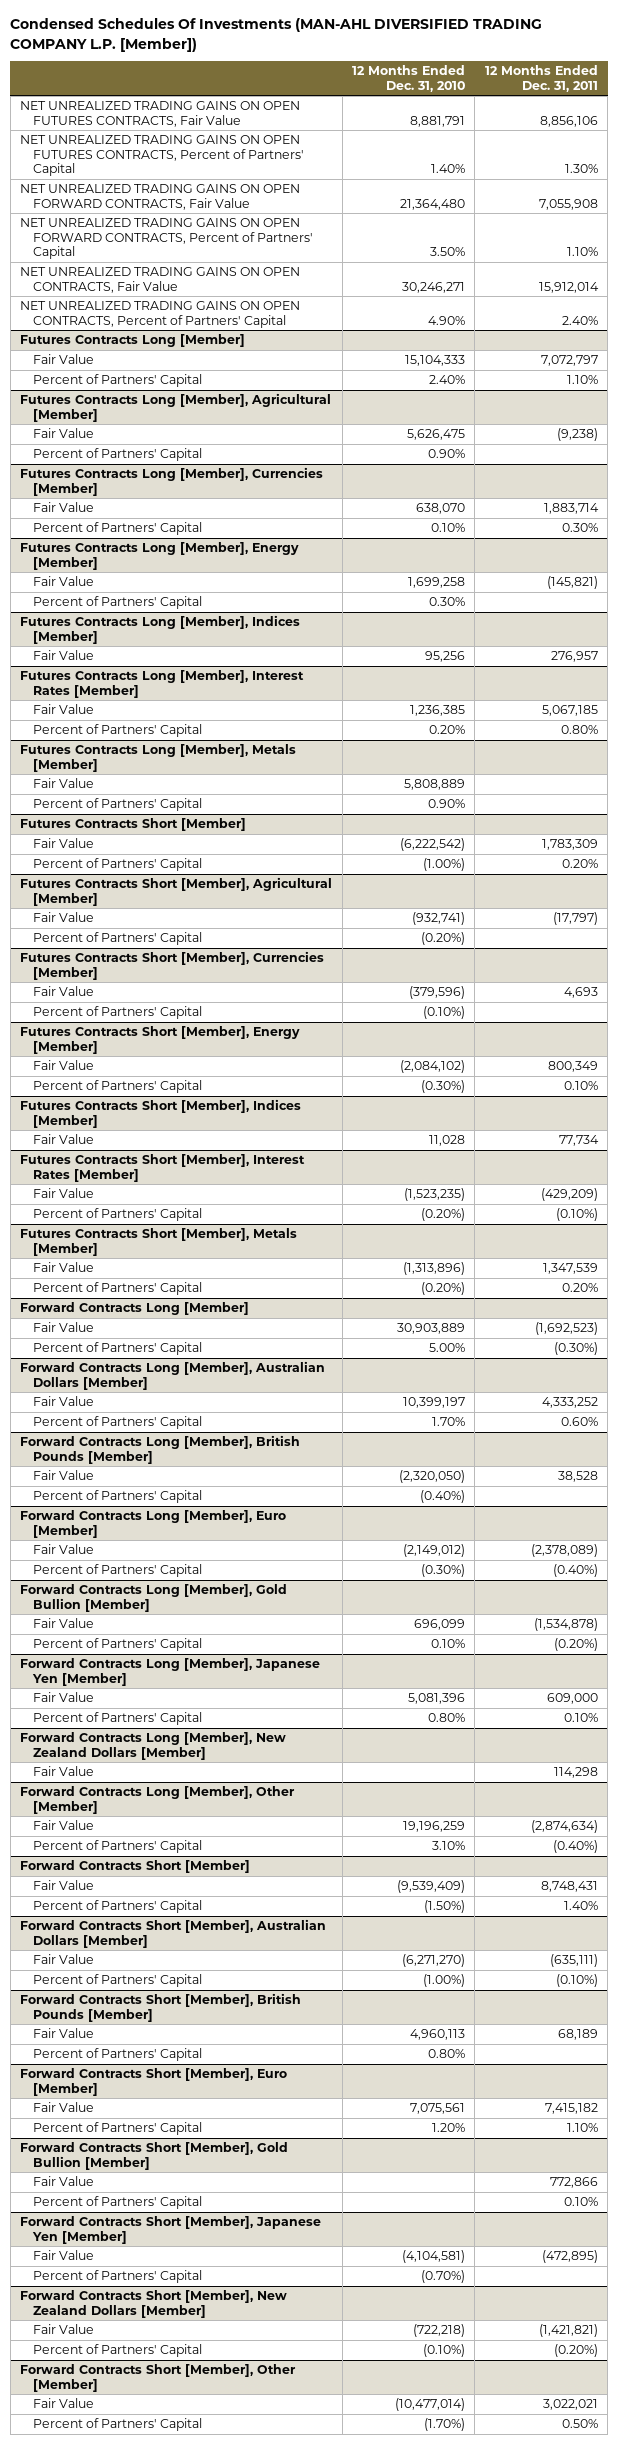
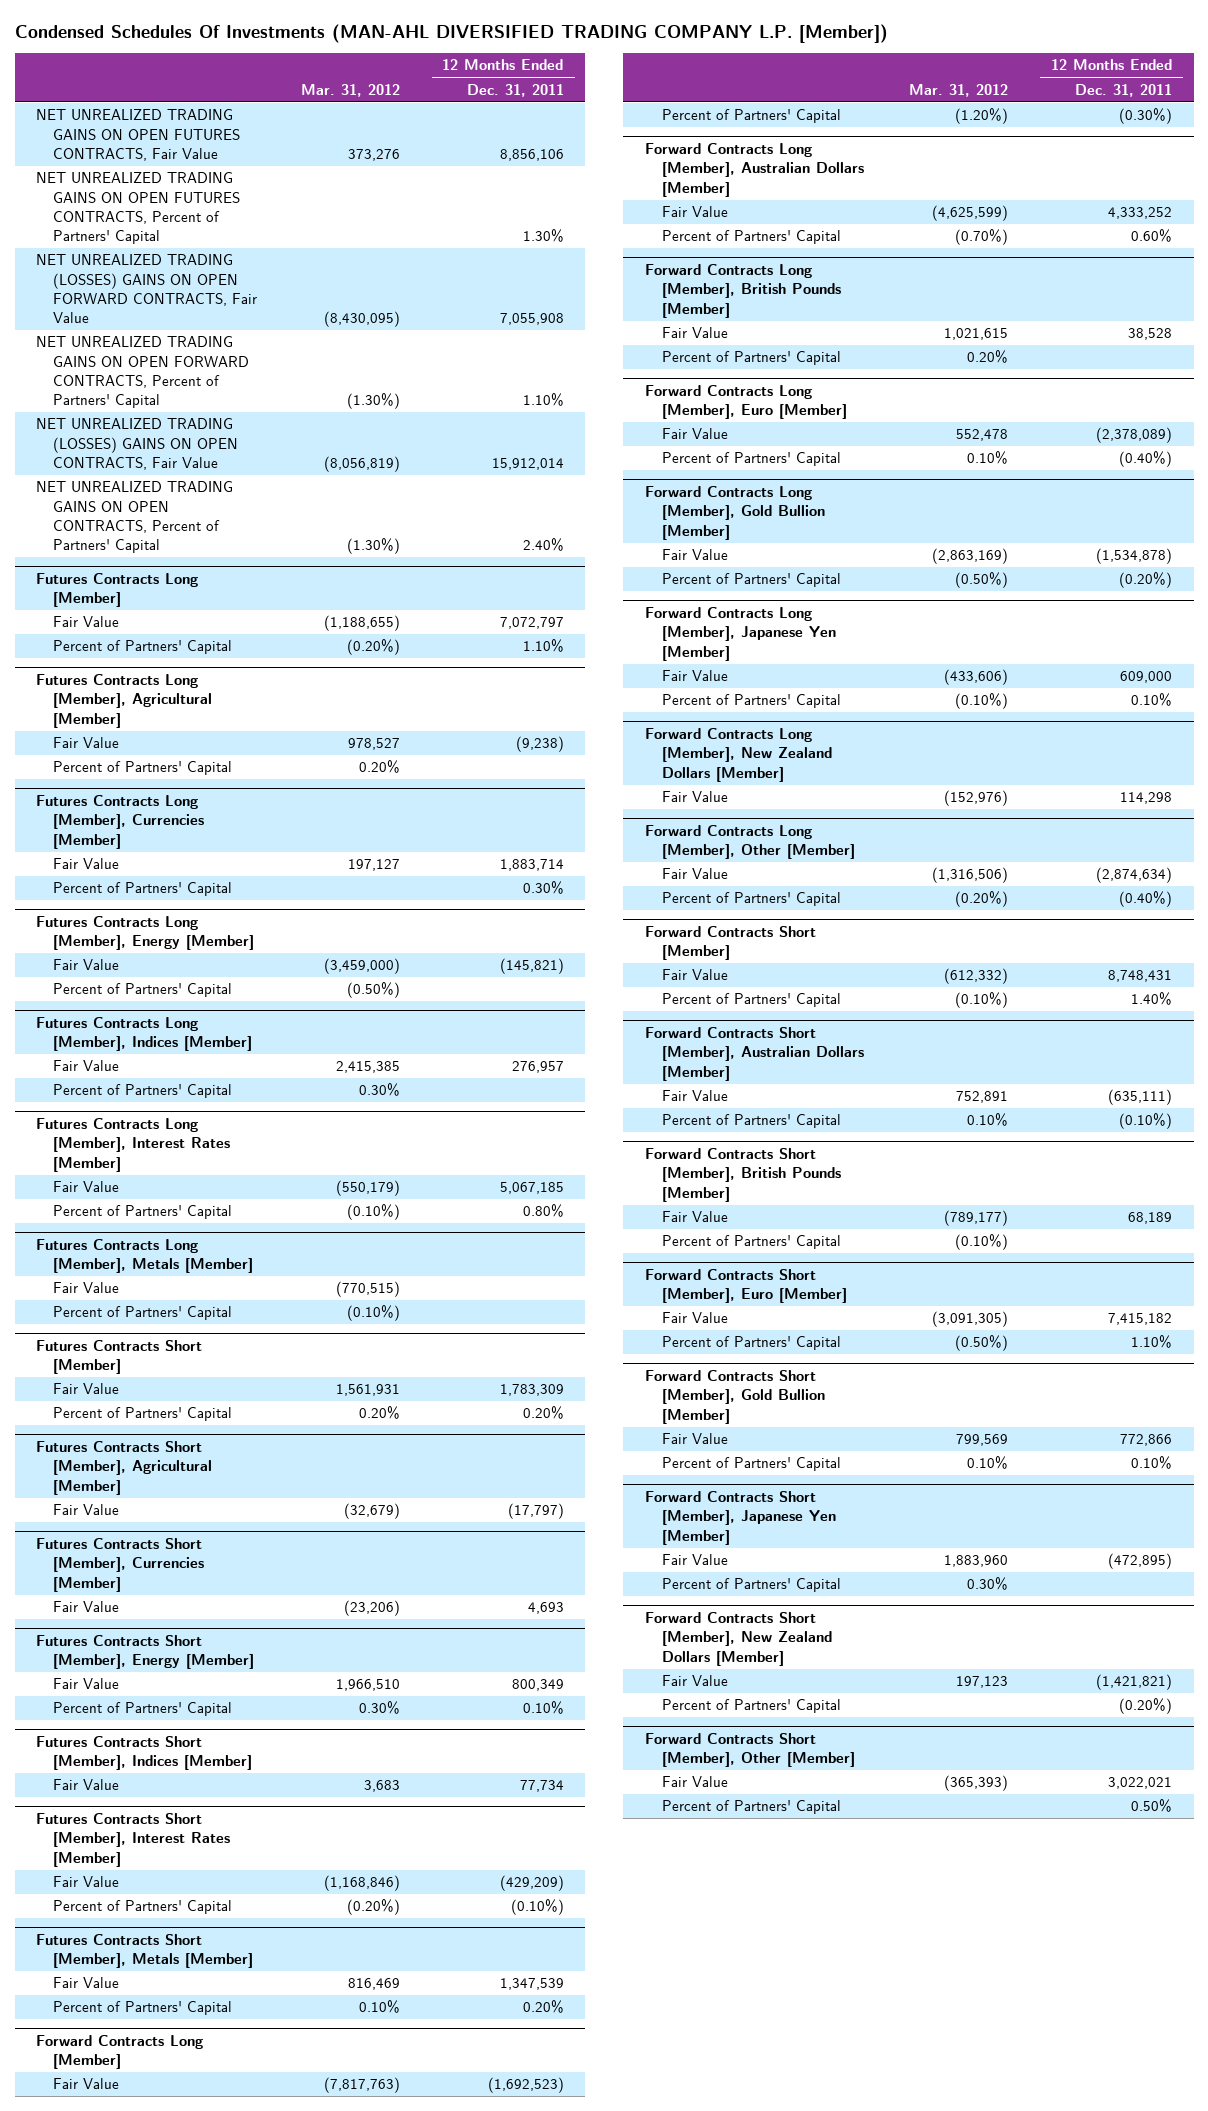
- | 12 Months Ended Dec. 31, 2010 | 12 Months Ended Dec. 31, 2011
+ | Mar. 31, 2012 | 12 Months Ended Dec. 31, 2011
- NET UNREALIZED TRADING GAINS ON OPEN FORWARD CONTRACTS, Fair Value | 21,364,480 | 7,055,908
+ NET UNREALIZED TRADING (LOSSES) GAINS ON OPEN FORWARD CONTRACTS, Fair Value | (8,430,095) | 7,055,908
- NET UNREALIZED TRADING GAINS ON OPEN CONTRACTS, Fair Value | 30,246,271 | 15,912,014
+ NET UNREALIZED TRADING (LOSSES) GAINS ON OPEN CONTRACTS, Fair Value | (8,056,819) | 15,912,014
@ Futures Contracts Long [Member], Indices [Member]
+ Percent of Partners' Capital | 0.30% |
@ Futures Contracts Short [Member], Agricultural [Member]
- Percent of Partners' Capital | (0.20%) |
@ Futures Contracts Short [Member], Currencies [Member]
- Percent of Partners' Capital | (0.10%) |

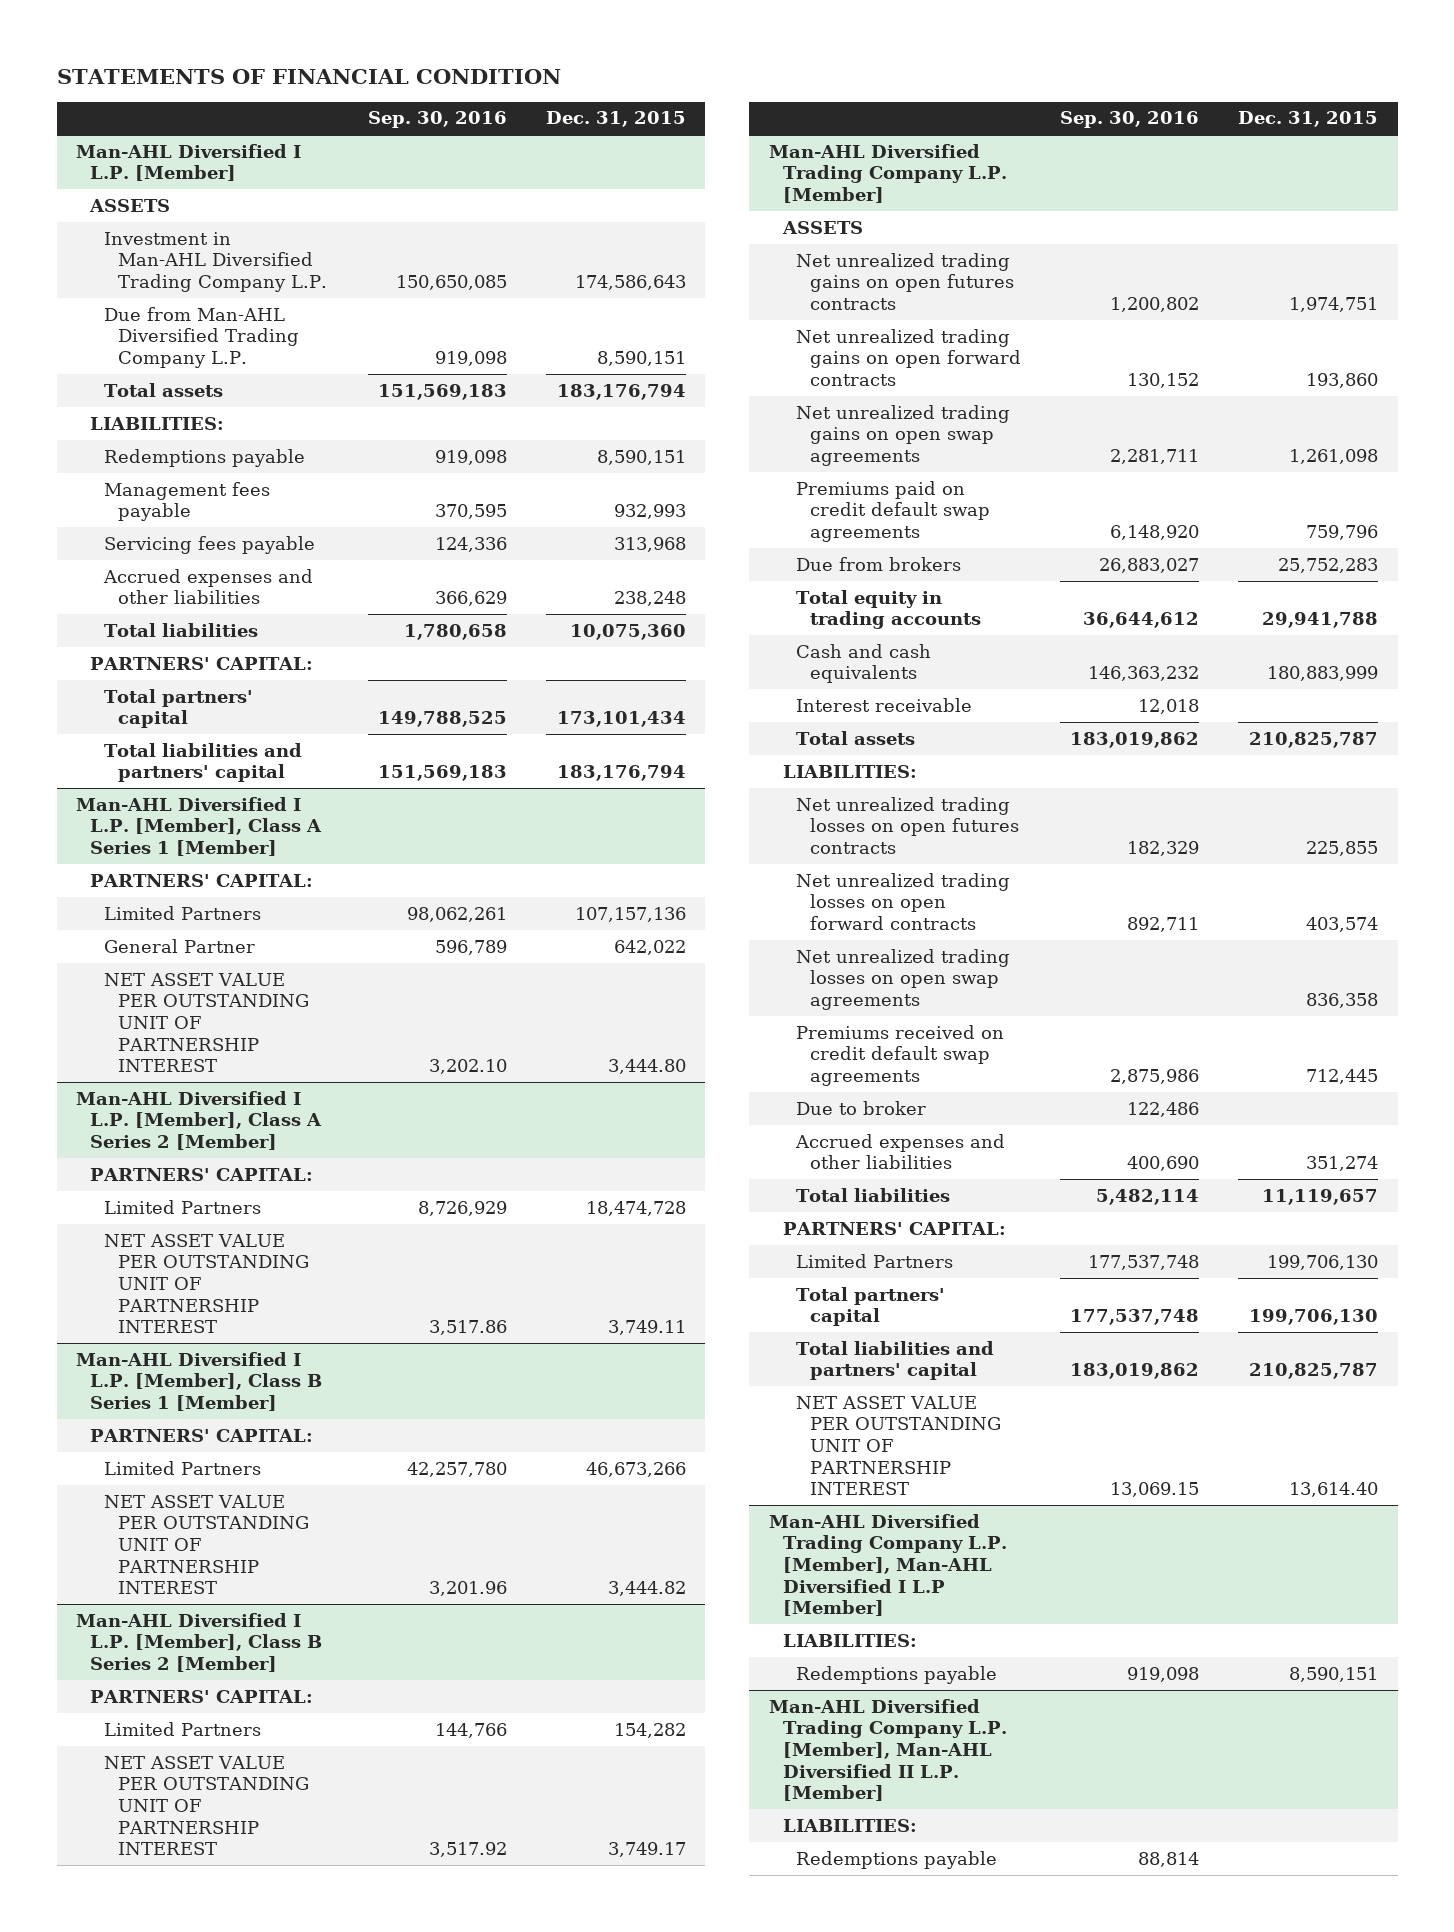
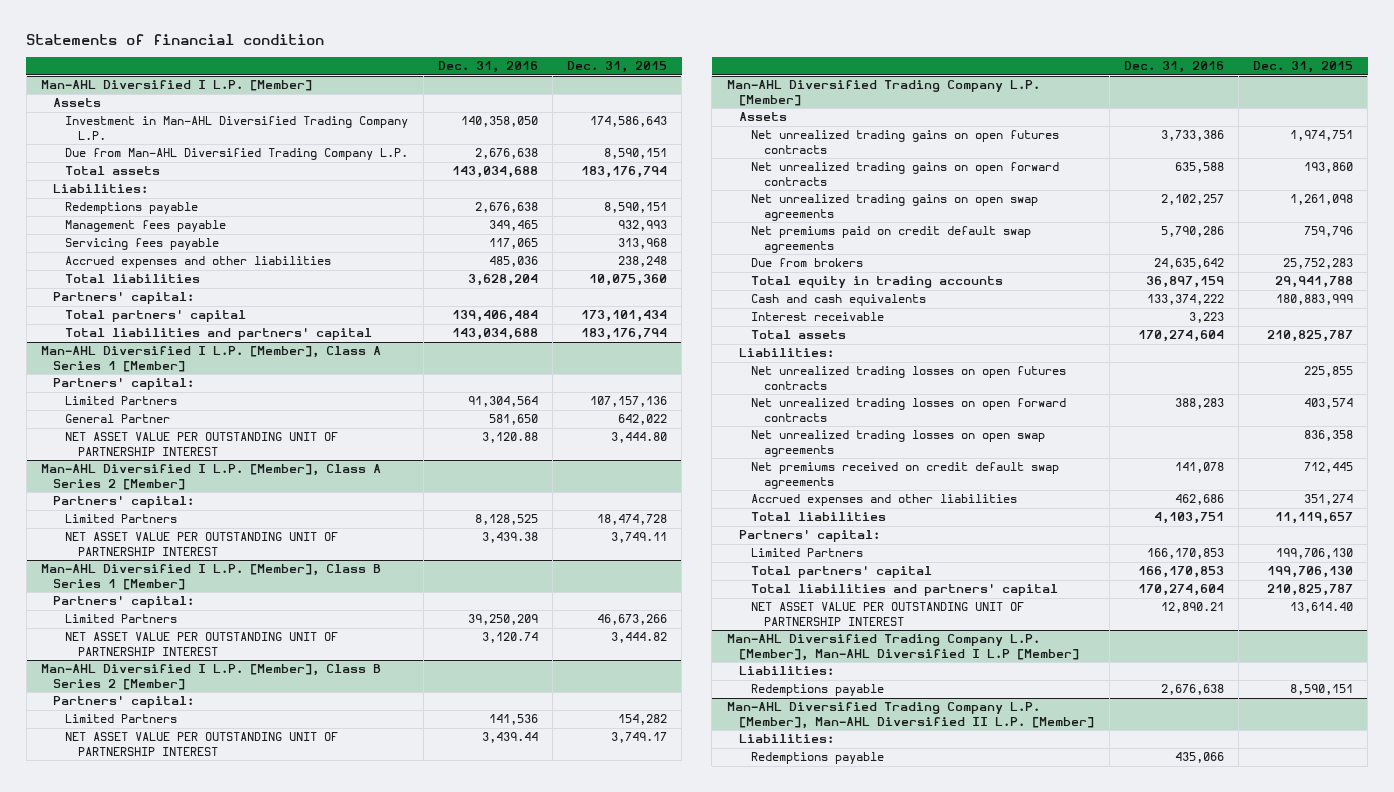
- STATEMENTS OF FINANCIAL CONDITION
+ Statements of financial condition
- | Sep. 30, 2016 | Dec. 31, 2015
+ | Dec. 31, 2016 | Dec. 31, 2015
@ Man-AHL Diversified I L.P. [Member]
- ASSETS
+ Assets
- LIABILITIES:
+ Liabilities:
- PARTNERS' CAPITAL:
+ Partners' capital:
@ Man-AHL Diversified I L.P. [Member], Class A Series 1 [Member]
- PARTNERS' CAPITAL:
+ Partners' capital:
@ Man-AHL Diversified I L.P. [Member], Class A Series 2 [Member]
- PARTNERS' CAPITAL:
+ Partners' capital:
@ Man-AHL Diversified I L.P. [Member], Class B Series 1 [Member]
- PARTNERS' CAPITAL:
+ Partners' capital:
@ Man-AHL Diversified I L.P. [Member], Class B Series 2 [Member]
- PARTNERS' CAPITAL:
+ Partners' capital:
@ Man-AHL Diversified Trading Company L.P. [Member]
- ASSETS
+ Assets
- Premiums paid on credit default swap agreements | 6,148,920 | 759,796
+ Net premiums paid on credit default swap agreements | 5,790,286 | 759,796
- LIABILITIES:
+ Liabilities:
- Premiums received on credit default swap agreements | 2,875,986 | 712,445
- Due to broker | 122,486 |
+ Net premiums received on credit default swap agreements | 141,078 | 712,445
- PARTNERS' CAPITAL:
+ Partners' capital:
@ Man-AHL Diversified Trading Company L.P. [Member], Man-AHL Diversified I L.P [Member]
- LIABILITIES:
+ Liabilities:
@ Man-AHL Diversified Trading Company L.P. [Member], Man-AHL Diversified II L.P. [Member]
- LIABILITIES:
+ Liabilities:

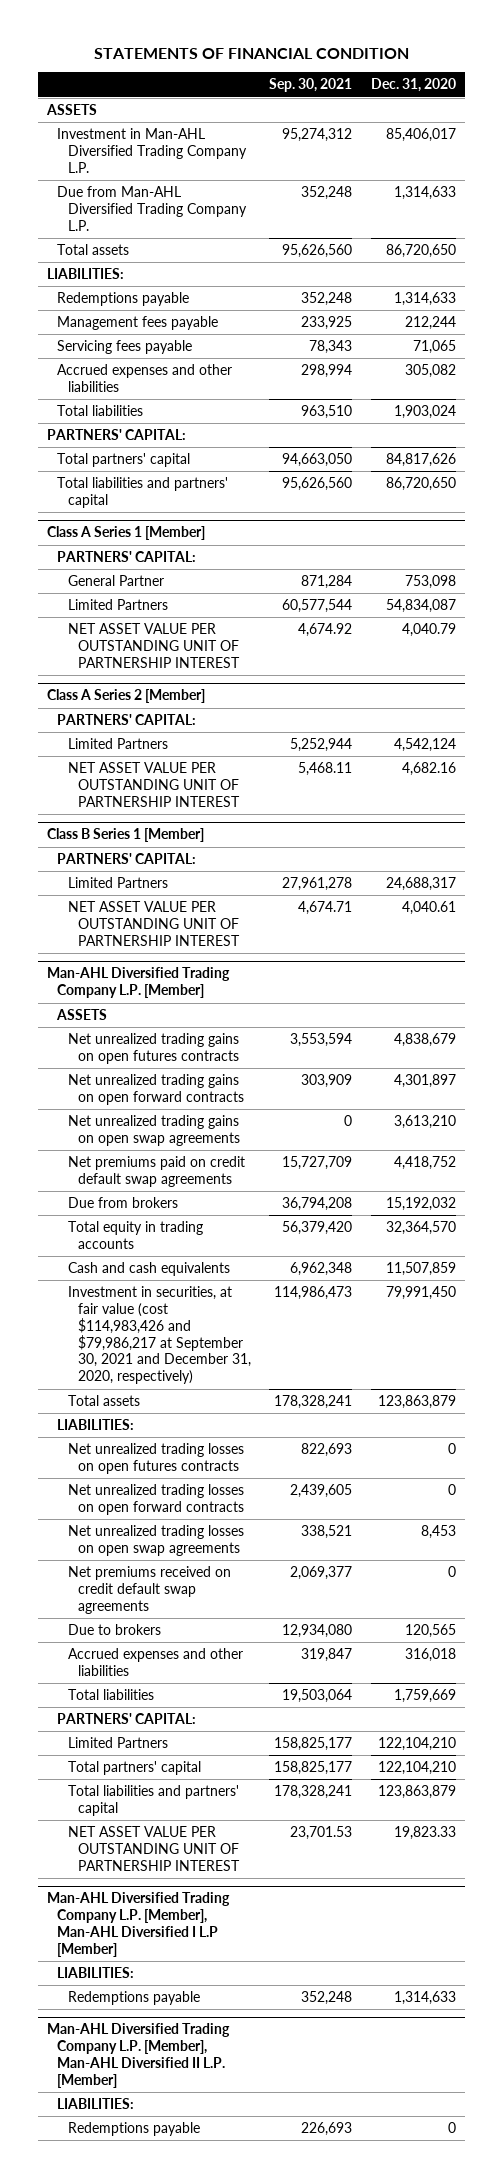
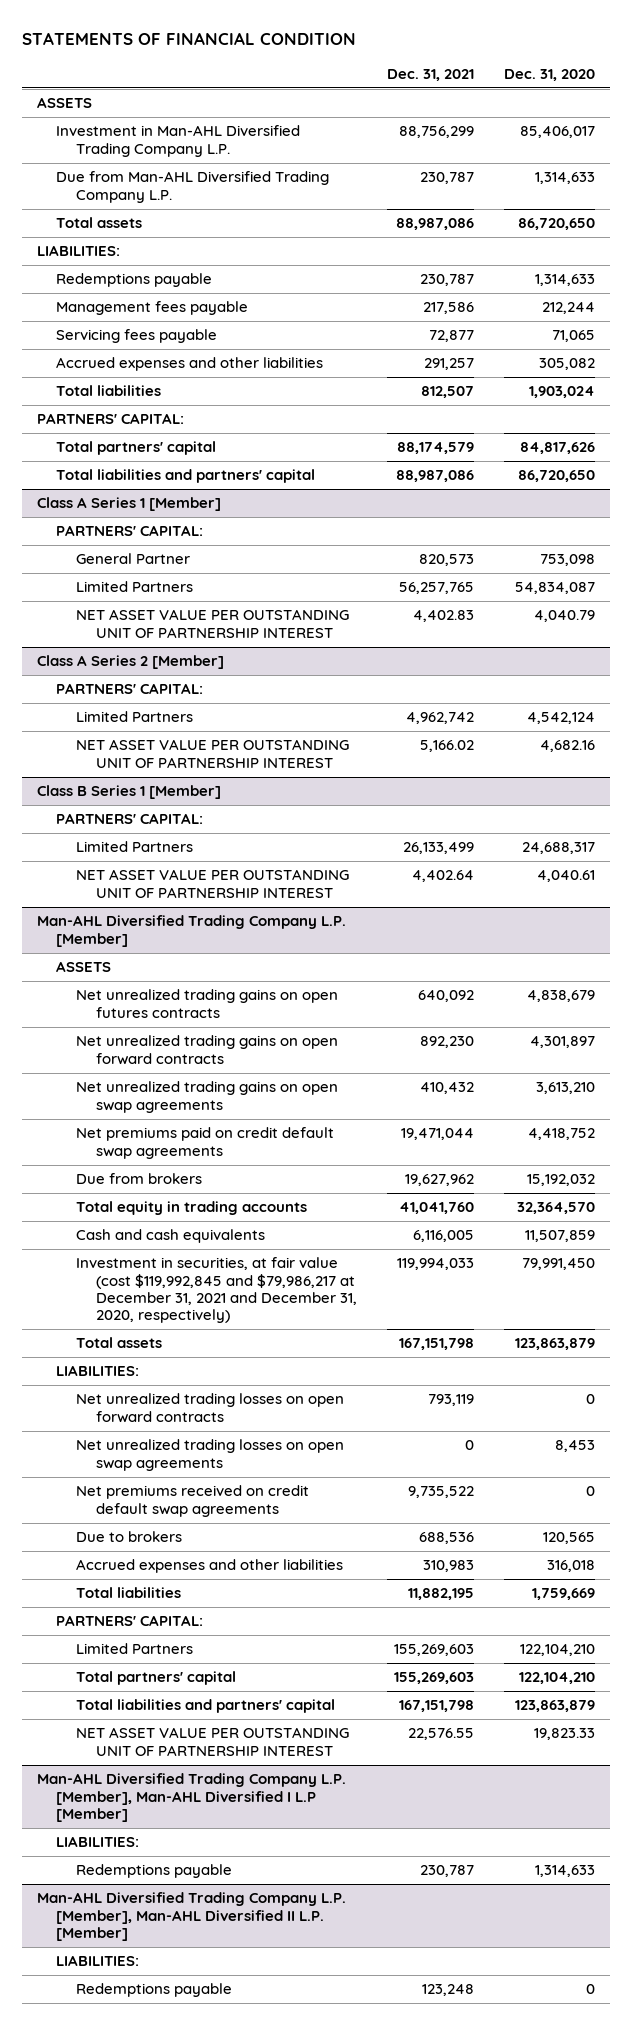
- | Sep. 30, 2021 | Dec. 31, 2020
+ | Dec. 31, 2021 | Dec. 31, 2020
@ Man-AHL Diversified Trading Company L.P. [Member]
- Investment in securities, at fair value (cost $114,983,426 and $79,986,217 at September 30, 2021 and December 31, 2020, respectively) | 114,986,473 | 79,991,450
+ Investment in securities, at fair value (cost $119,992,845 and $79,986,217 at December 31, 2021 and December 31, 2020, respectively) | 119,994,033 | 79,991,450
- Net unrealized trading losses on open futures contracts | 822,693 | 0

